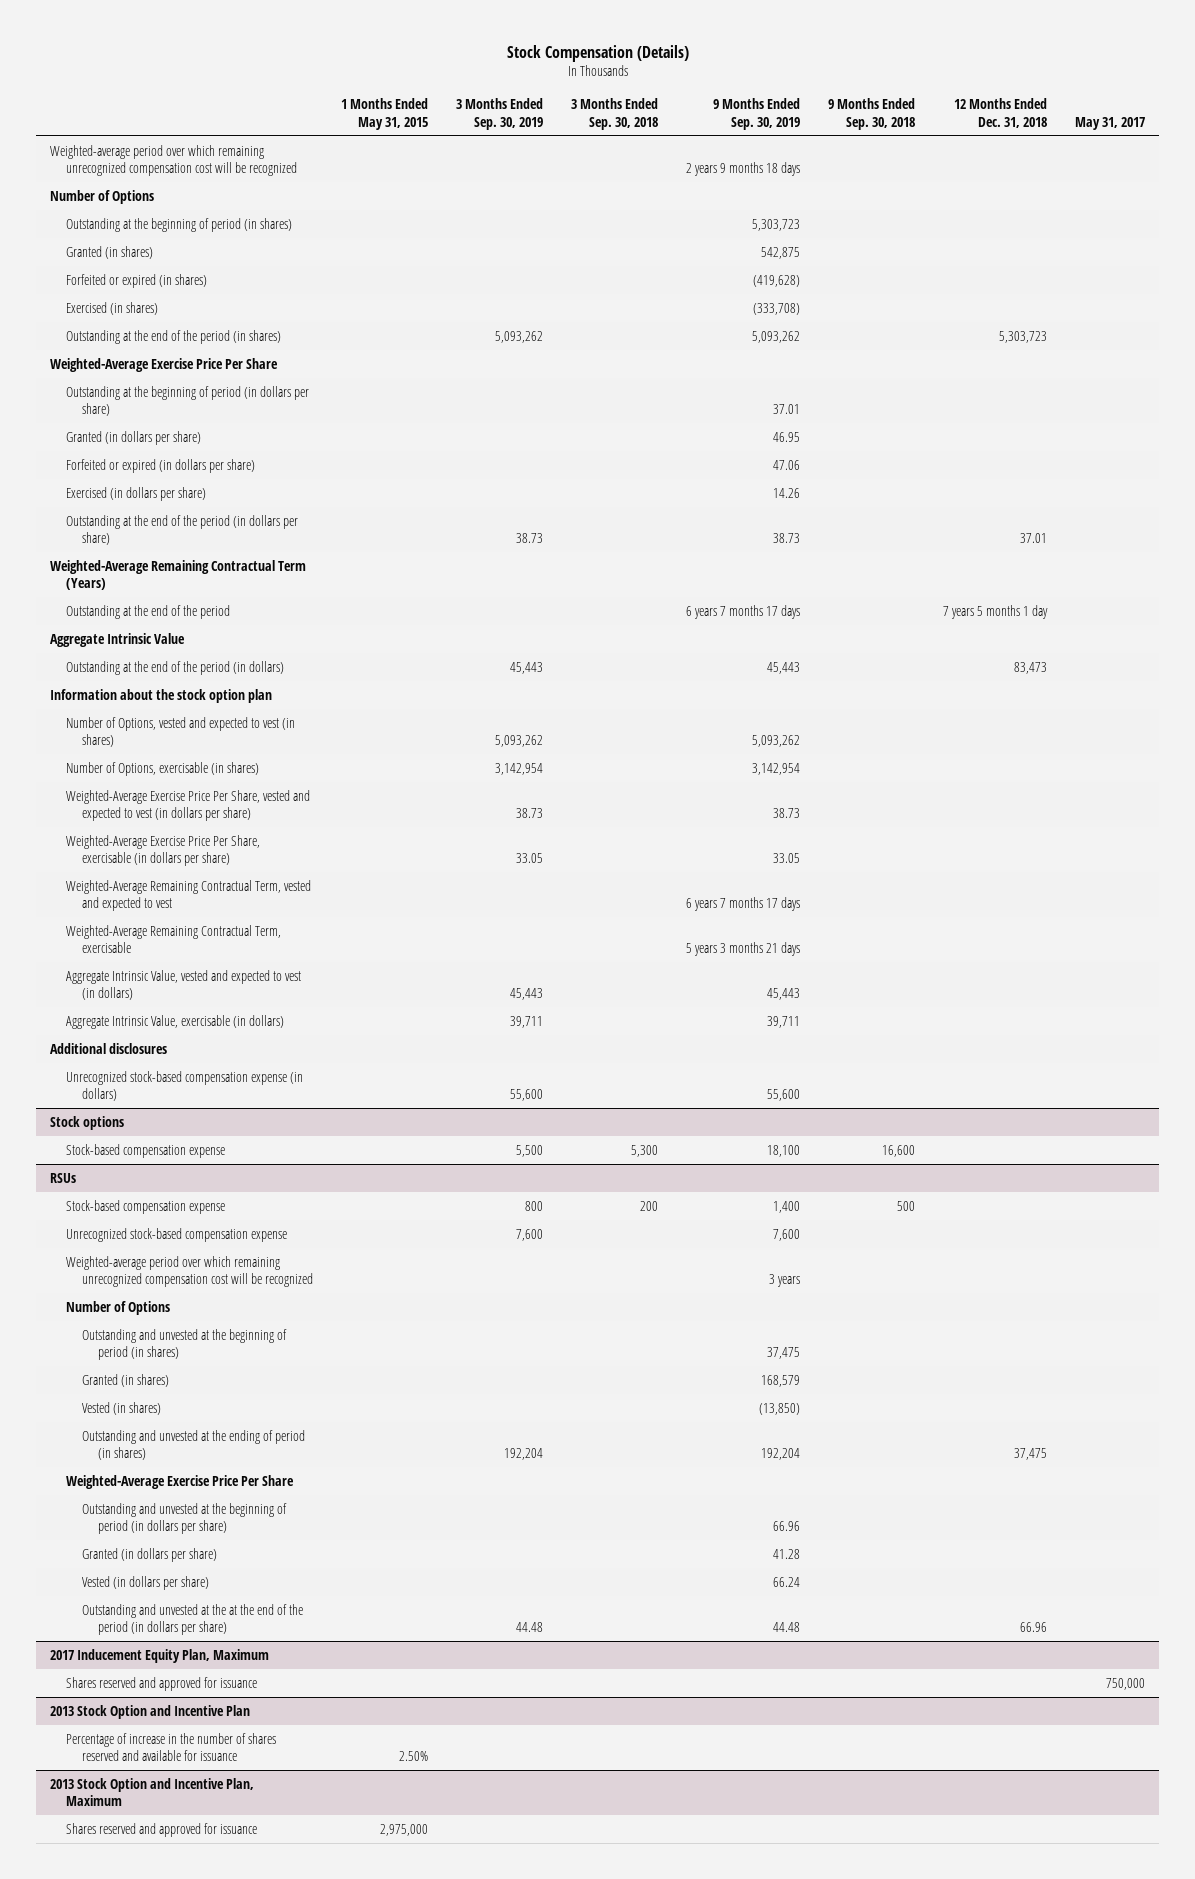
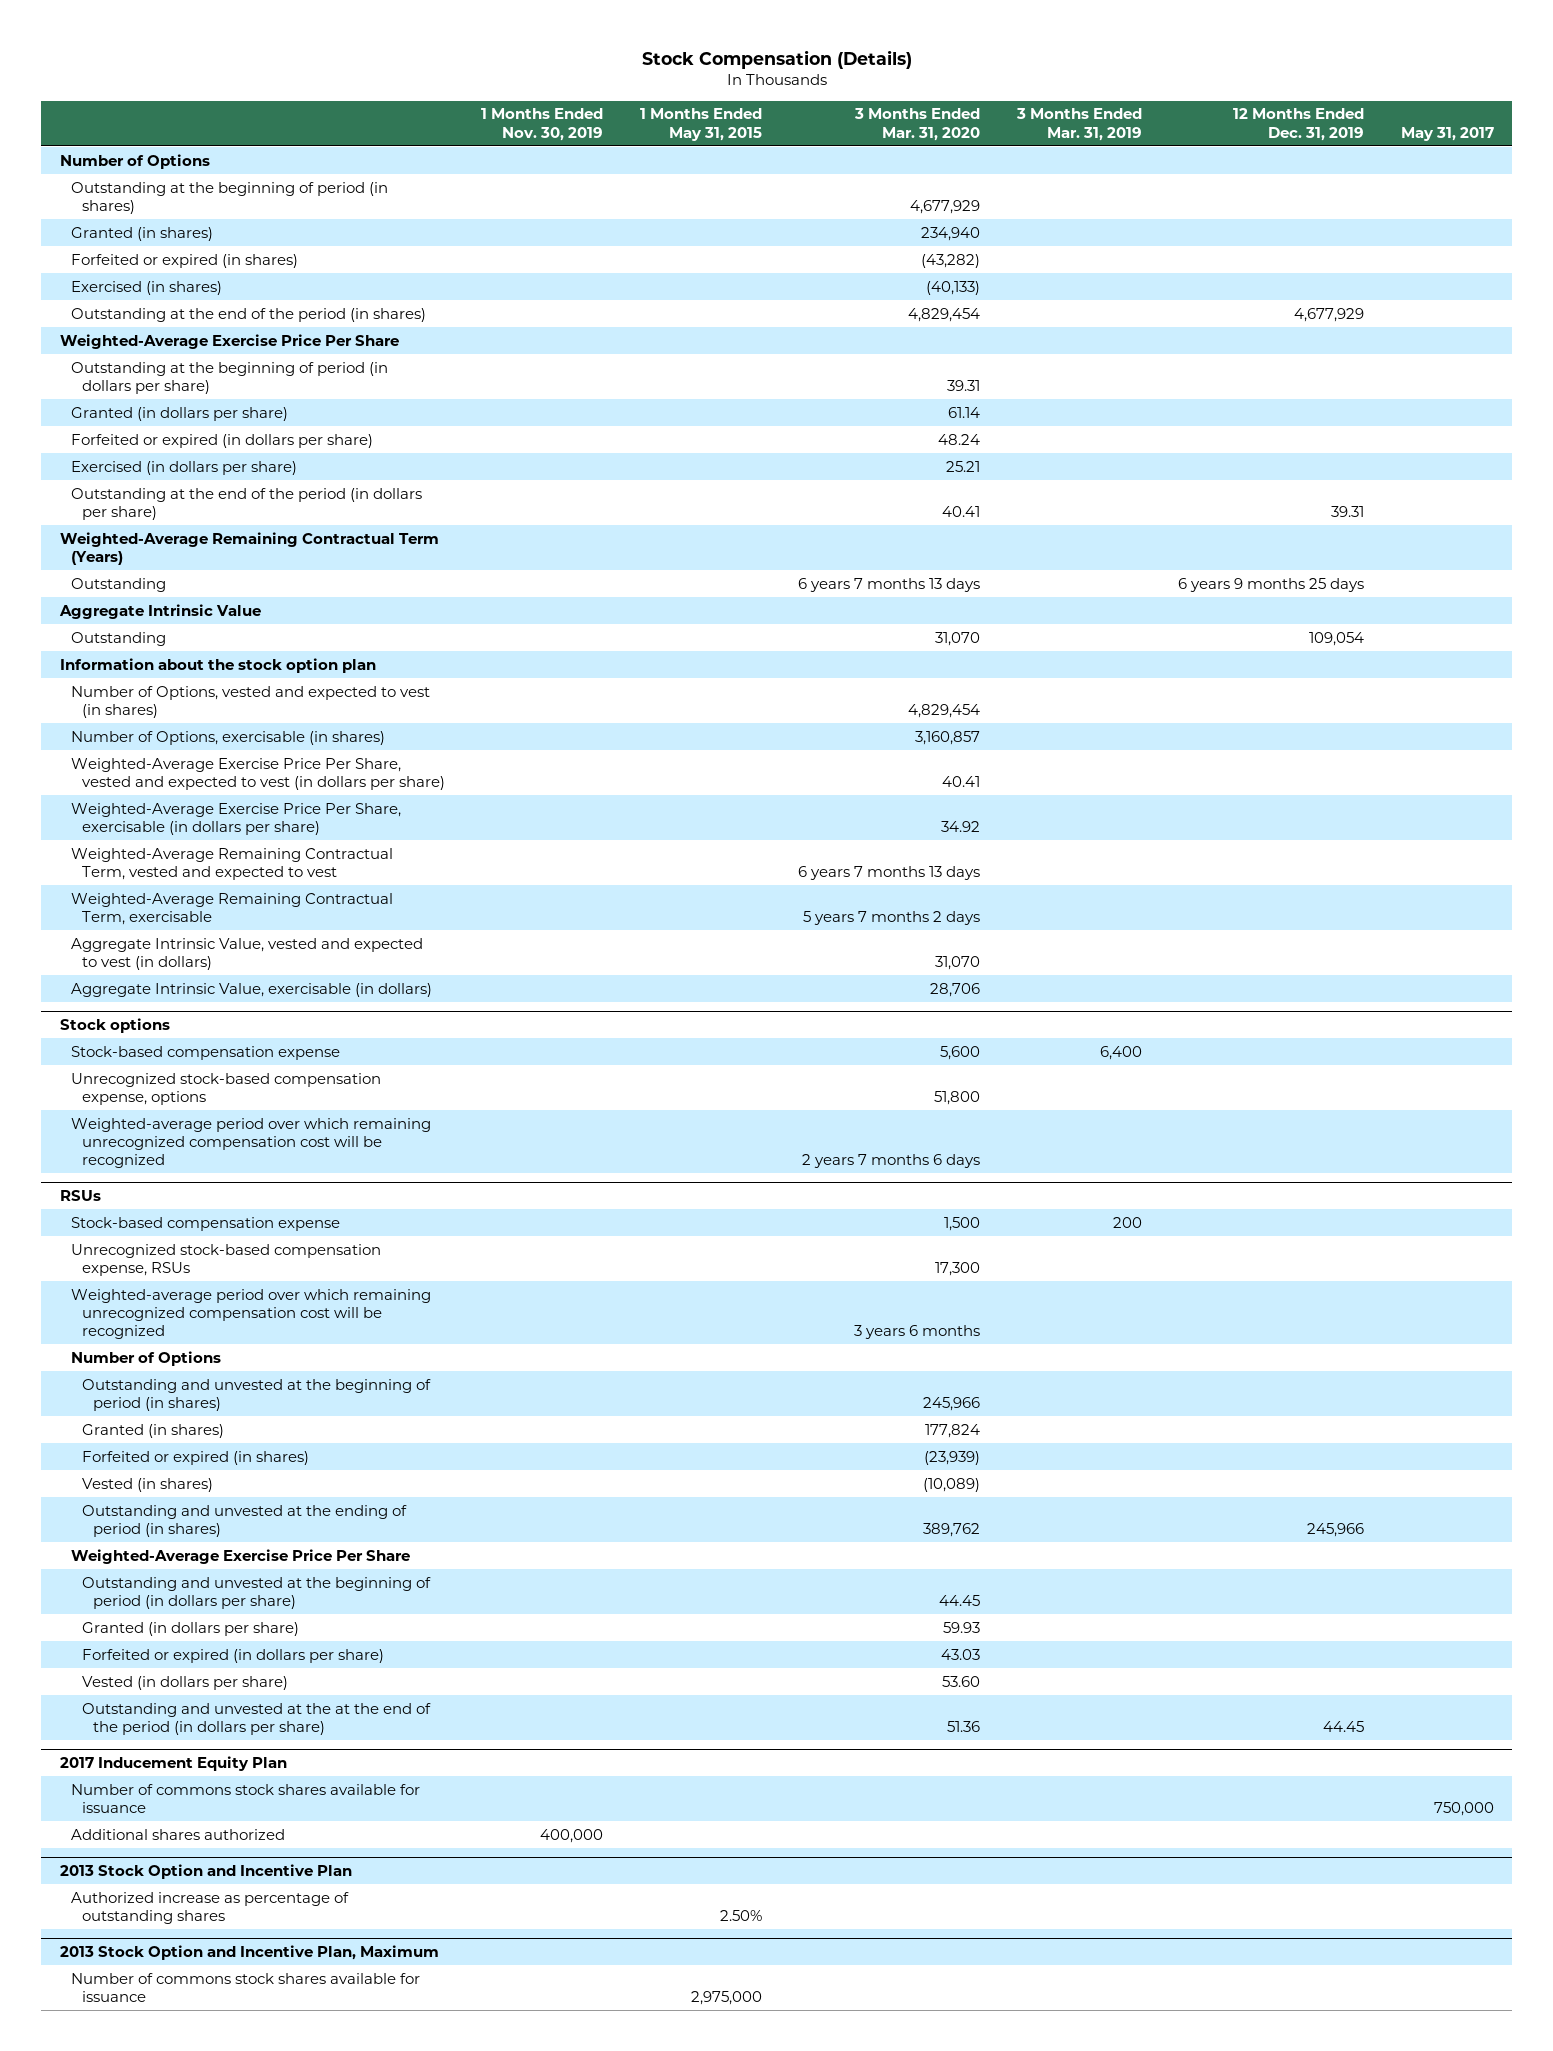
- | 1 Months Ended May 31, 2015 | 3 Months Ended Sep. 30, 2019 | 3 Months Ended Sep. 30, 2018 | 9 Months Ended Sep. 30, 2019 | 9 Months Ended Sep. 30, 2018 | 12 Months Ended Dec. 31, 2018 | May 31, 2017
+ | 1 Months Ended Nov. 30, 2019 | 1 Months Ended May 31, 2015 | 3 Months Ended Mar. 31, 2020 | 3 Months Ended Mar. 31, 2019 | 12 Months Ended Dec. 31, 2019 | May 31, 2017
- Weighted-average period over which remaining unrecognized compensation cost will be recognized | | | | 2 years 9 months 18 days | | |
- Outstanding at the end of the period | | | | 6 years 7 months 17 days | | 7 years 5 months 1 day |
+ Outstanding | | | 6 years 7 months 13 days | | 6 years 9 months 25 days |
- Outstanding at the end of the period (in dollars) | | 45,443 | | 45,443 | | 83,473 |
+ Outstanding | | | 31,070 | | 109,054 |
- Additional disclosures
- Unrecognized stock-based compensation expense (in dollars) | | 55,600 | | 55,600 | | |
@ Stock options
+ Unrecognized stock-based compensation expense, options | | | 51,800 | | |
+ Weighted-average period over which remaining unrecognized compensation cost will be recognized | | | 2 years 7 months 6 days | | |
@ RSUs
- Unrecognized stock-based compensation expense | | 7,600 | | 7,600 | | |
+ Unrecognized stock-based compensation expense, RSUs | | | 17,300 | | |
+ Forfeited or expired (in shares) | | | (23,939) | | |
+ Forfeited or expired (in dollars per share) | | | 43.03 | | |
- 2017 Inducement Equity Plan, Maximum
- Shares reserved and approved for issuance | | | | | | | 750,000
+ 2017 Inducement Equity Plan
+ Number of commons stock shares available for issuance | | | | | | 750,000
+ Additional shares authorized | 400,000 | | | | |
@ 2013 Stock Option and Incentive Plan
- Percentage of increase in the number of shares reserved and available for issuance | 2.50% | | | | | |
+ Authorized increase as percentage of outstanding shares | | 2.50% | | | |
@ 2013 Stock Option and Incentive Plan, Maximum
- Shares reserved and approved for issuance | 2,975,000 | | | | | |
+ Number of commons stock shares available for issuance | | 2,975,000 | | | |

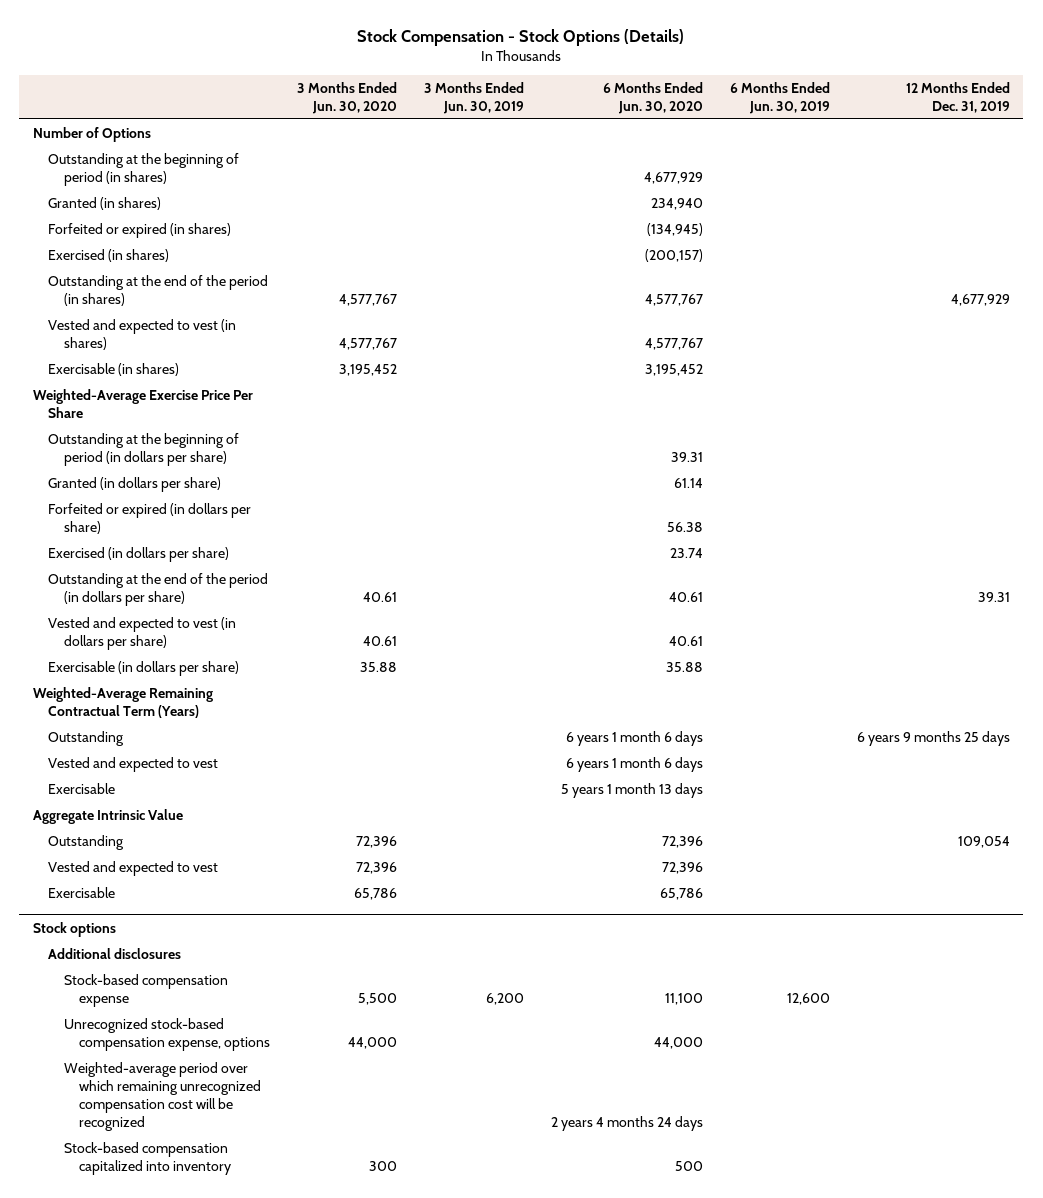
- Stock Compensation (Details)
+ Stock Compensation - Stock Options (Details)
- | 1 Months Ended Nov. 30, 2019 | 1 Months Ended May 31, 2015 | 3 Months Ended Mar. 31, 2020 | 3 Months Ended Mar. 31, 2019 | 12 Months Ended Dec. 31, 2019 | May 31, 2017
+ | 3 Months Ended Jun. 30, 2020 | 3 Months Ended Jun. 30, 2019 | 6 Months Ended Jun. 30, 2020 | 6 Months Ended Jun. 30, 2019 | 12 Months Ended Dec. 31, 2019
+ Vested and expected to vest (in shares) | 4,577,767 | | 4,577,767 | |
+ Exercisable (in shares) | 3,195,452 | | 3,195,452 | |
+ Vested and expected to vest (in dollars per share) | 40.61 | | 40.61 | |
+ Exercisable (in dollars per share) | 35.88 | | 35.88 | |
+ Vested and expected to vest | | | 6 years 1 month 6 days | |
+ Exercisable | | | 5 years 1 month 13 days | |
- Information about the stock option plan
- Number of Options, vested and expected to vest (in shares) | | | 4,829,454 | | |
- Number of Options, exercisable (in shares) | | | 3,160,857 | | |
- Weighted-Average Exercise Price Per Share, vested and expected to vest (in dollars per share) | | | 40.41 | | |
- Weighted-Average Exercise Price Per Share, exercisable (in dollars per share) | | | 34.92 | | |
- Weighted-Average Remaining Contractual Term, vested and expected to vest | | | 6 years 7 months 13 days | | |
- Weighted-Average Remaining Contractual Term, exercisable | | | 5 years 7 months 2 days | | |
- Aggregate Intrinsic Value, vested and expected to vest (in dollars) | | | 31,070 | | |
- Aggregate Intrinsic Value, exercisable (in dollars) | | | 28,706 | | |
+ Vested and expected to vest | 72,396 | | 72,396 | |
+ Exercisable | 65,786 | | 65,786 | |
@ Stock options
+ Additional disclosures
- RSUs
- Stock-based compensation expense | | | 1,500 | 200 | |
- Unrecognized stock-based compensation expense, RSUs | | | 17,300 | | |
- Weighted-average period over which remaining unrecognized compensation cost will be recognized | | | 3 years 6 months | | |
- Number of Options
- Outstanding and unvested at the beginning of period (in shares) | | | 245,966 | | |
- Granted (in shares) | | | 177,824 | | |
- Forfeited or expired (in shares) | | | (23,939) | | |
- Vested (in shares) | | | (10,089) | | |
- Outstanding and unvested at the ending of period (in shares) | | | 389,762 | | 245,966 |
- Weighted-Average Exercise Price Per Share
- Outstanding and unvested at the beginning of period (in dollars per share) | | | 44.45 | | |
- Granted (in dollars per share) | | | 59.93 | | |
- Forfeited or expired (in dollars per share) | | | 43.03 | | |
- Vested (in dollars per share) | | | 53.60 | | |
- Outstanding and unvested at the at the end of the period (in dollars per share) | | | 51.36 | | 44.45 |
- 2017 Inducement Equity Plan
- Number of commons stock shares available for issuance | | | | | | 750,000
- Additional shares authorized | 400,000 | | | | |
- 2013 Stock Option and Incentive Plan
- Authorized increase as percentage of outstanding shares | | 2.50% | | | |
- 2013 Stock Option and Incentive Plan, Maximum
- Number of commons stock shares available for issuance | | 2,975,000 | | | |
@ Stock options
+ Stock-based compensation capitalized into inventory | 300 | | 500 | |

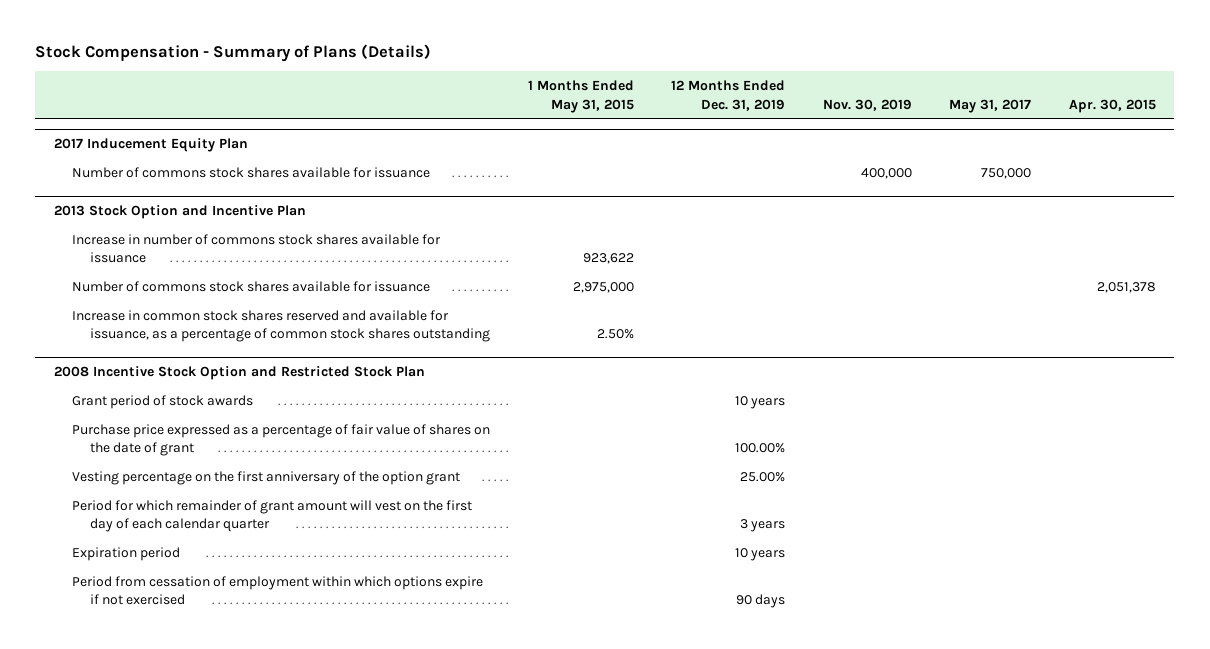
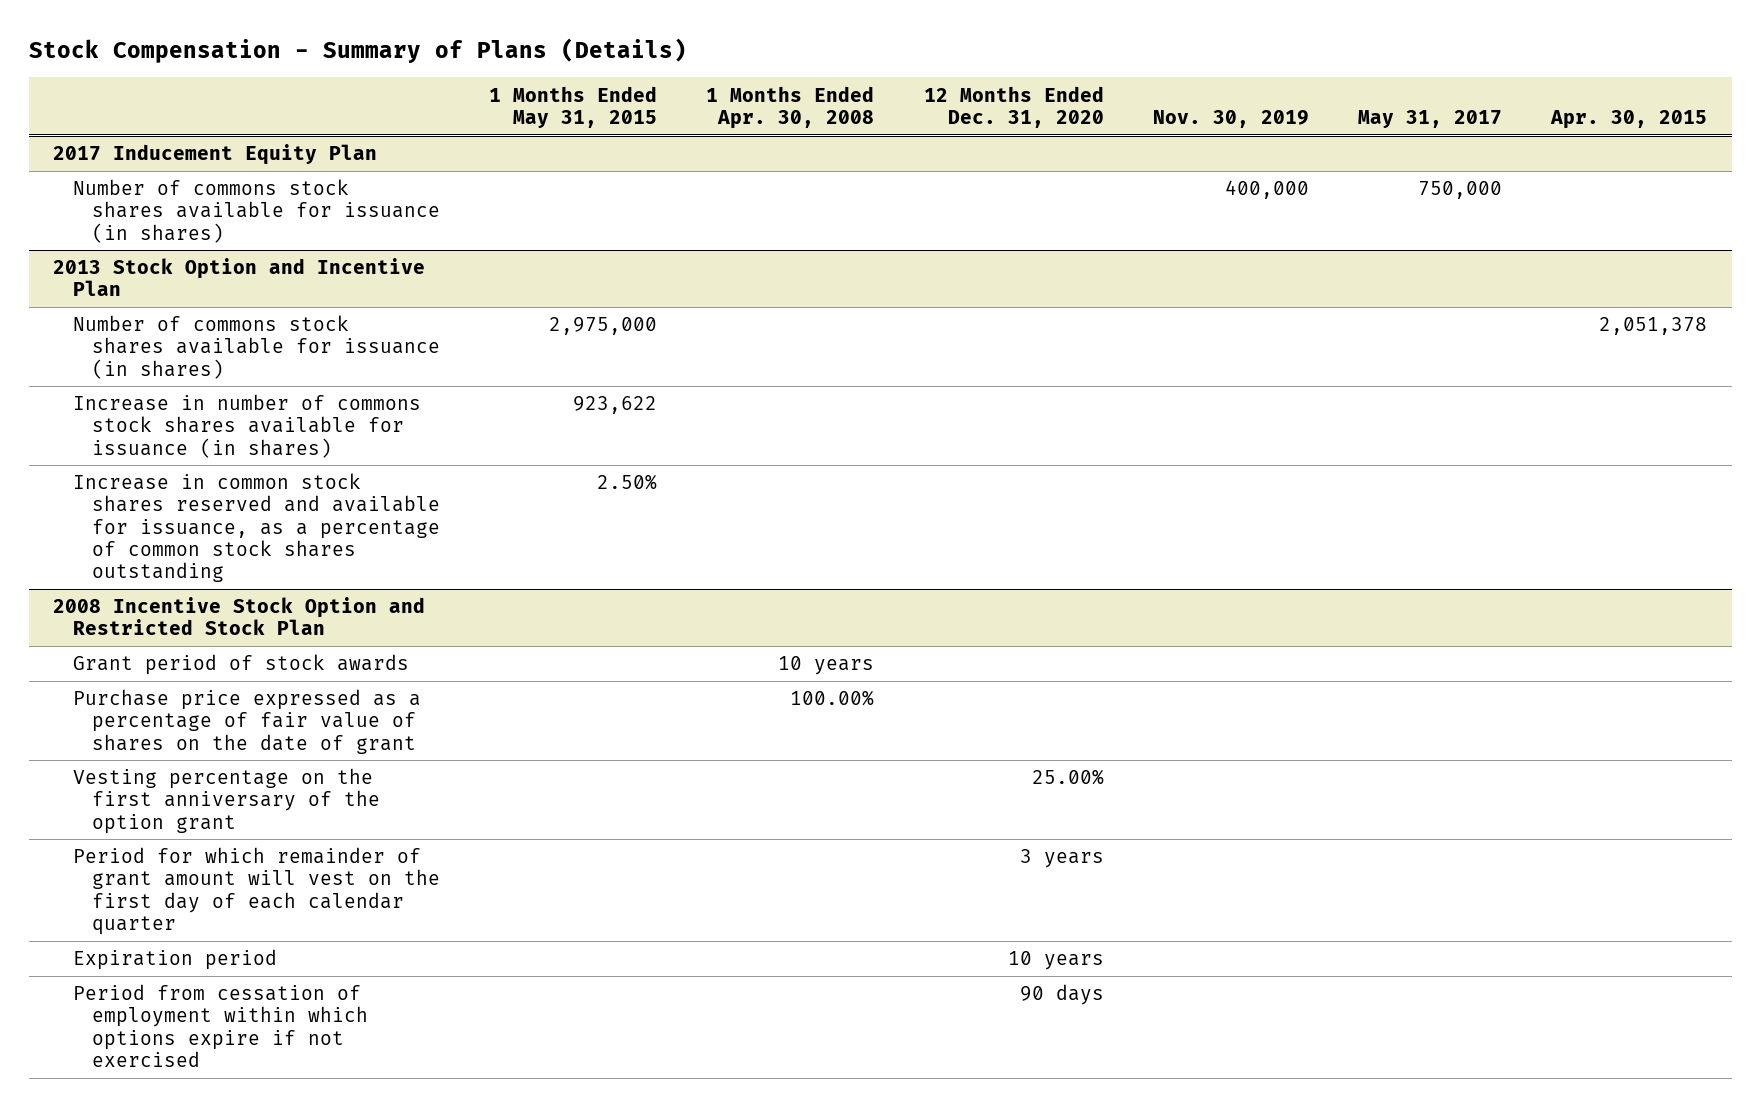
- | 1 Months Ended May 31, 2015 | 12 Months Ended Dec. 31, 2019 | Nov. 30, 2019 | May 31, 2017 | Apr. 30, 2015
+ | 1 Months Ended May 31, 2015 | 1 Months Ended Apr. 30, 2008 | 12 Months Ended Dec. 31, 2020 | Nov. 30, 2019 | May 31, 2017 | Apr. 30, 2015
@ 2017 Inducement Equity Plan
- Number of commons stock shares available for issuance | | | 400,000 | 750,000 |
+ Number of commons stock shares available for issuance (in shares) | | | | 400,000 | 750,000 |
@ 2013 Stock Option and Incentive Plan
- Increase in number of commons stock shares available for issuance | 923,622 | | | |
- Number of commons stock shares available for issuance | 2,975,000 | | | | 2,051,378
+ Number of commons stock shares available for issuance (in shares) | 2,975,000 | | | | | 2,051,378
+ Increase in number of commons stock shares available for issuance (in shares) | 923,622 | | | | |

